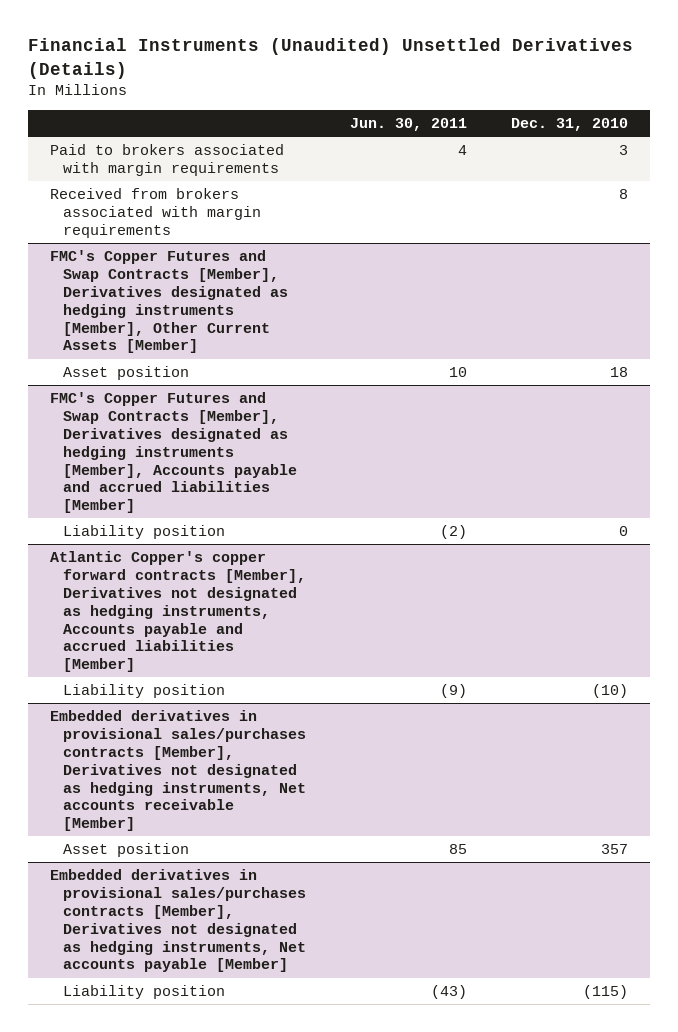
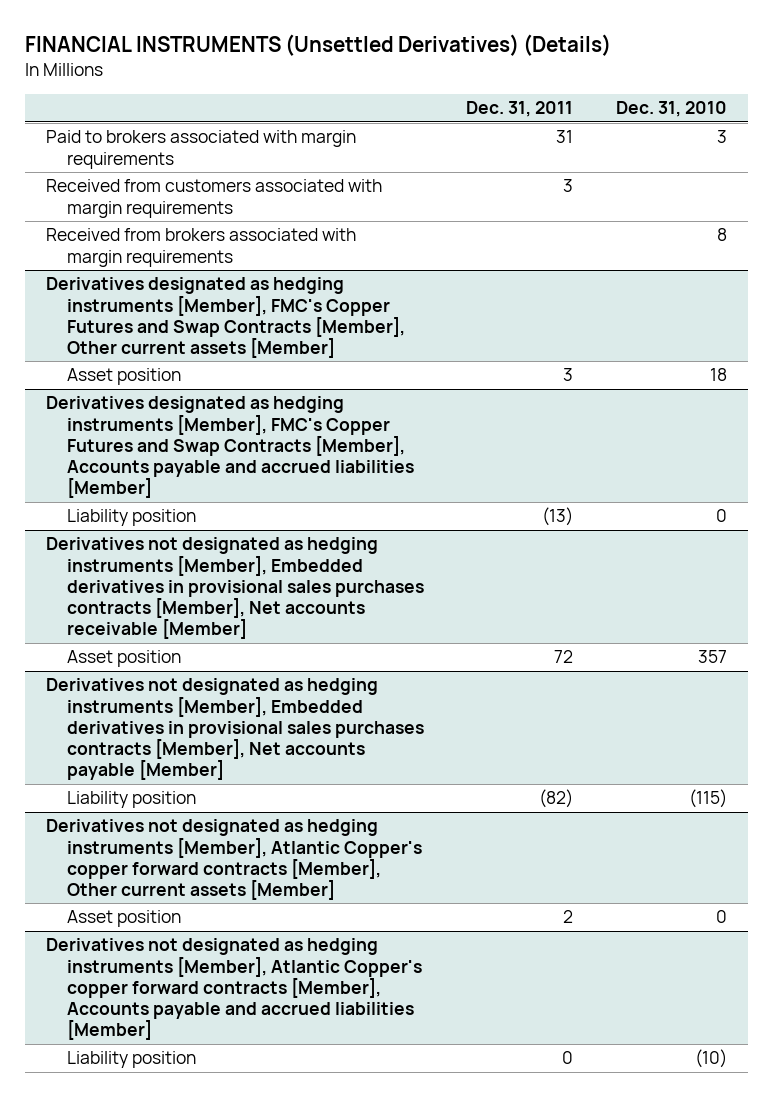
- Financial Instruments (Unaudited) Unsettled Derivatives (Details)
+ FINANCIAL INSTRUMENTS (Unsettled Derivatives) (Details)
- | Jun. 30, 2011 | Dec. 31, 2010
+ | Dec. 31, 2011 | Dec. 31, 2010
+ Received from customers associated with margin requirements | 3 |
- FMC's Copper Futures and Swap Contracts [Member], Derivatives designated as hedging instruments [Member], Other Current Assets [Member]
+ Derivatives designated as hedging instruments [Member], FMC's Copper Futures and Swap Contracts [Member], Other current assets [Member]
- FMC's Copper Futures and Swap Contracts [Member], Derivatives designated as hedging instruments [Member], Accounts payable and accrued liabilities [Member]
+ Derivatives designated as hedging instruments [Member], FMC's Copper Futures and Swap Contracts [Member], Accounts payable and accrued liabilities [Member]
- Atlantic Copper's copper forward contracts [Member], Derivatives not designated as hedging instruments, Accounts payable and accrued liabilities [Member]
- Liability position | (9) | (10)
- Embedded derivatives in provisional sales/purchases contracts [Member], Derivatives not designated as hedging instruments, Net accounts receivable [Member]
+ Derivatives not designated as hedging instruments [Member], Embedded derivatives in provisional sales purchases contracts [Member], Net accounts receivable [Member]
- Embedded derivatives in provisional sales/purchases contracts [Member], Derivatives not designated as hedging instruments, Net accounts payable [Member]
+ Derivatives not designated as hedging instruments [Member], Embedded derivatives in provisional sales purchases contracts [Member], Net accounts payable [Member]
+ Derivatives not designated as hedging instruments [Member], Atlantic Copper's copper forward contracts [Member], Other current assets [Member]
+ Asset position | 2 | 0
+ Derivatives not designated as hedging instruments [Member], Atlantic Copper's copper forward contracts [Member], Accounts payable and accrued liabilities [Member]
+ Liability position | 0 | (10)

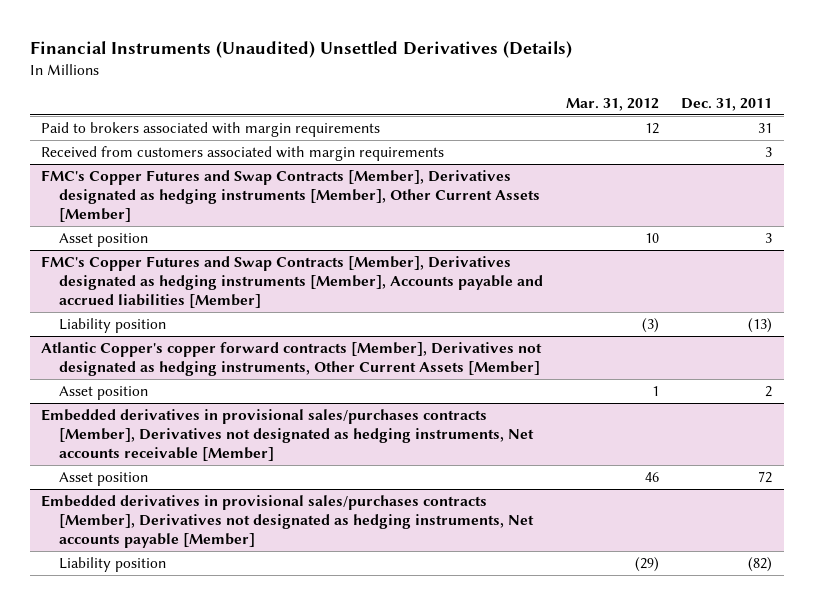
- FINANCIAL INSTRUMENTS (Unsettled Derivatives) (Details)
+ Financial Instruments (Unaudited) Unsettled Derivatives (Details)
- | Dec. 31, 2011 | Dec. 31, 2010
+ | Mar. 31, 2012 | Dec. 31, 2011
- Received from brokers associated with margin requirements | | 8
- Derivatives designated as hedging instruments [Member], FMC's Copper Futures and Swap Contracts [Member], Other current assets [Member]
+ FMC's Copper Futures and Swap Contracts [Member], Derivatives designated as hedging instruments [Member], Other Current Assets [Member]
- Derivatives designated as hedging instruments [Member], FMC's Copper Futures and Swap Contracts [Member], Accounts payable and accrued liabilities [Member]
+ FMC's Copper Futures and Swap Contracts [Member], Derivatives designated as hedging instruments [Member], Accounts payable and accrued liabilities [Member]
- Derivatives not designated as hedging instruments [Member], Embedded derivatives in provisional sales purchases contracts [Member], Net accounts receivable [Member]
+ Atlantic Copper's copper forward contracts [Member], Derivatives not designated as hedging instruments, Other Current Assets [Member]
+ Asset position | 1 | 2
+ Embedded derivatives in provisional sales/purchases contracts [Member], Derivatives not designated as hedging instruments, Net accounts receivable [Member]
- Derivatives not designated as hedging instruments [Member], Embedded derivatives in provisional sales purchases contracts [Member], Net accounts payable [Member]
+ Embedded derivatives in provisional sales/purchases contracts [Member], Derivatives not designated as hedging instruments, Net accounts payable [Member]
- Derivatives not designated as hedging instruments [Member], Atlantic Copper's copper forward contracts [Member], Other current assets [Member]
- Asset position | 2 | 0
- Derivatives not designated as hedging instruments [Member], Atlantic Copper's copper forward contracts [Member], Accounts payable and accrued liabilities [Member]
- Liability position | 0 | (10)

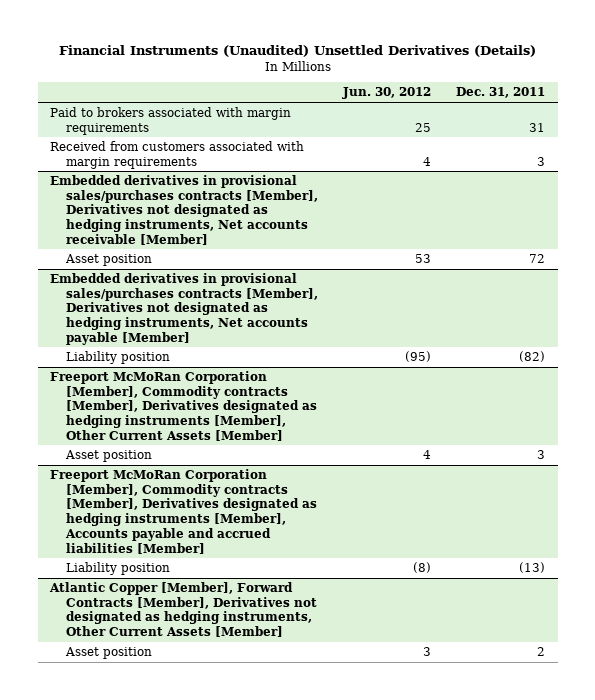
- | Mar. 31, 2012 | Dec. 31, 2011
+ | Jun. 30, 2012 | Dec. 31, 2011
- FMC's Copper Futures and Swap Contracts [Member], Derivatives designated as hedging instruments [Member], Other Current Assets [Member]
- Asset position | 10 | 3
- FMC's Copper Futures and Swap Contracts [Member], Derivatives designated as hedging instruments [Member], Accounts payable and accrued liabilities [Member]
- Liability position | (3) | (13)
- Atlantic Copper's copper forward contracts [Member], Derivatives not designated as hedging instruments, Other Current Assets [Member]
- Asset position | 1 | 2
+ Freeport McMoRan Corporation [Member], Commodity contracts [Member], Derivatives designated as hedging instruments [Member], Other Current Assets [Member]
+ Asset position | 4 | 3
+ Freeport McMoRan Corporation [Member], Commodity contracts [Member], Derivatives designated as hedging instruments [Member], Accounts payable and accrued liabilities [Member]
+ Liability position | (8) | (13)
+ Atlantic Copper [Member], Forward Contracts [Member], Derivatives not designated as hedging instruments, Other Current Assets [Member]
+ Asset position | 3 | 2

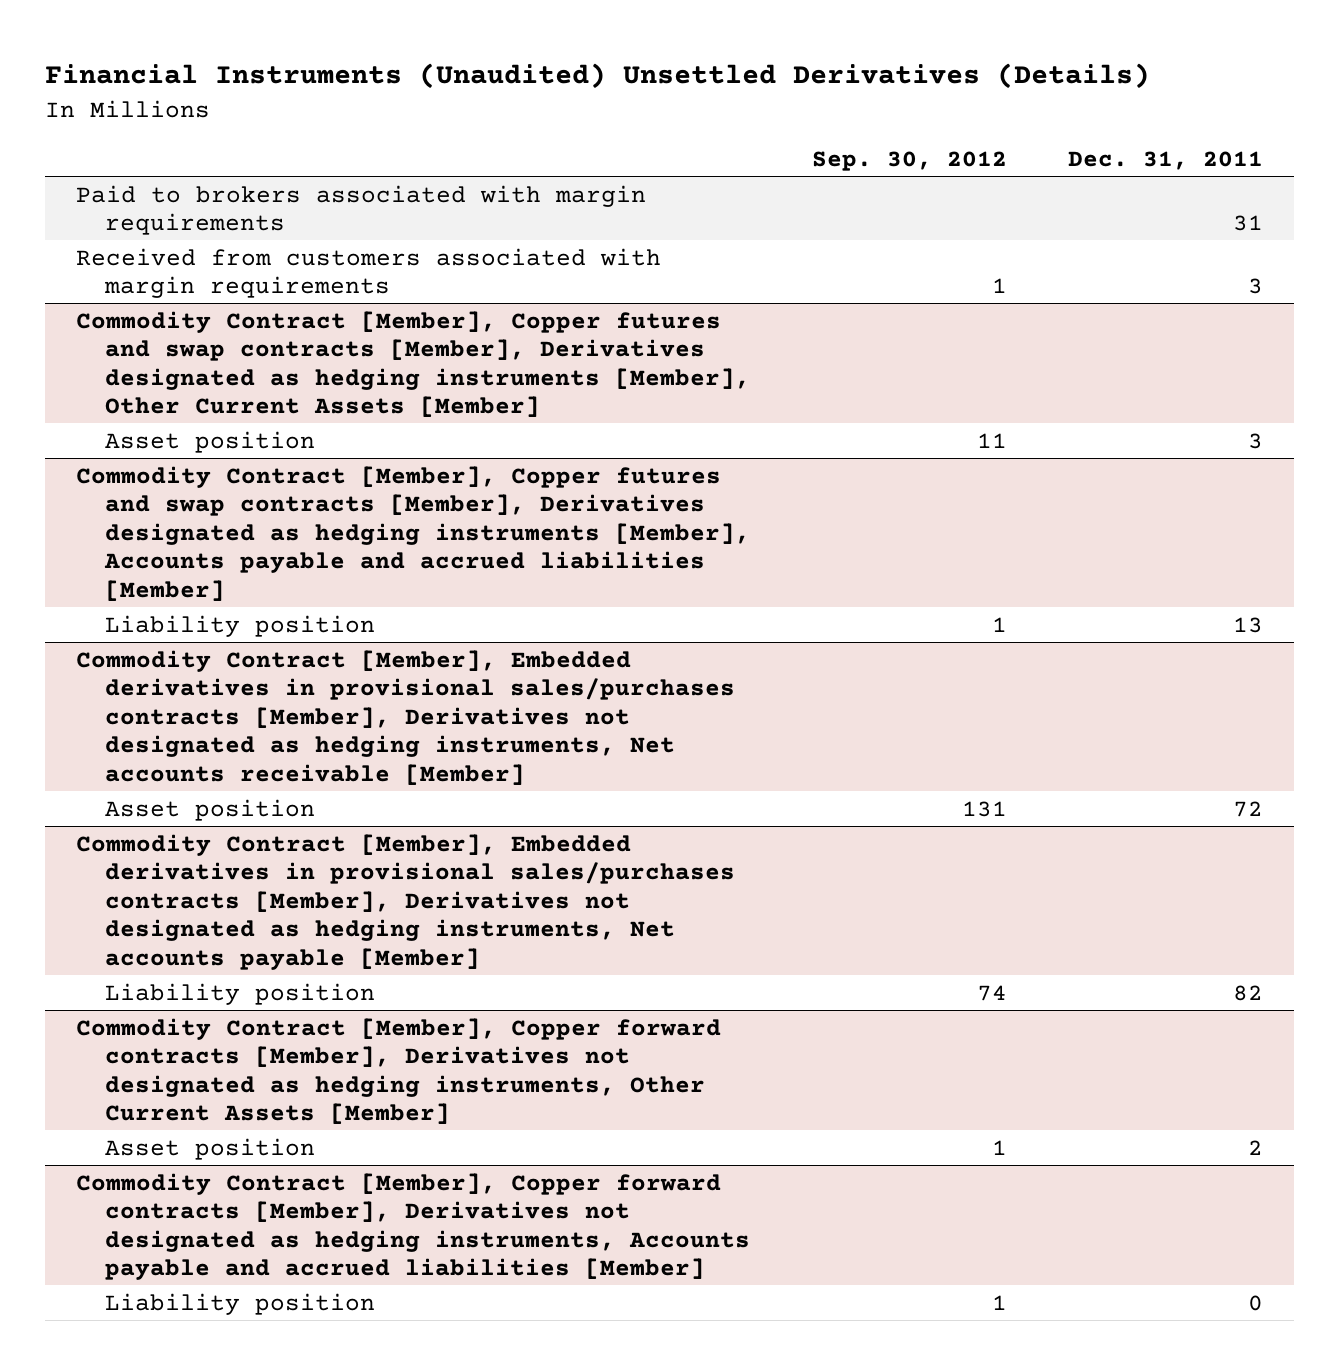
- | Jun. 30, 2012 | Dec. 31, 2011
+ | Sep. 30, 2012 | Dec. 31, 2011
- Embedded derivatives in provisional sales/purchases contracts [Member], Derivatives not designated as hedging instruments, Net accounts receivable [Member]
- Asset position | 53 | 72
- Embedded derivatives in provisional sales/purchases contracts [Member], Derivatives not designated as hedging instruments, Net accounts payable [Member]
- Liability position | (95) | (82)
- Freeport McMoRan Corporation [Member], Commodity contracts [Member], Derivatives designated as hedging instruments [Member], Other Current Assets [Member]
+ Commodity Contract [Member], Copper futures and swap contracts [Member], Derivatives designated as hedging instruments [Member], Other Current Assets [Member]
- Freeport McMoRan Corporation [Member], Commodity contracts [Member], Derivatives designated as hedging instruments [Member], Accounts payable and accrued liabilities [Member]
- Liability position | (8) | (13)
- Atlantic Copper [Member], Forward Contracts [Member], Derivatives not designated as hedging instruments, Other Current Assets [Member]
+ Commodity Contract [Member], Copper futures and swap contracts [Member], Derivatives designated as hedging instruments [Member], Accounts payable and accrued liabilities [Member]
+ Liability position | 1 | 13
+ Commodity Contract [Member], Embedded derivatives in provisional sales/purchases contracts [Member], Derivatives not designated as hedging instruments, Net accounts receivable [Member]
+ Asset position | 131 | 72
+ Commodity Contract [Member], Embedded derivatives in provisional sales/purchases contracts [Member], Derivatives not designated as hedging instruments, Net accounts payable [Member]
+ Liability position | 74 | 82
+ Commodity Contract [Member], Copper forward contracts [Member], Derivatives not designated as hedging instruments, Other Current Assets [Member]
+ Commodity Contract [Member], Copper forward contracts [Member], Derivatives not designated as hedging instruments, Accounts payable and accrued liabilities [Member]
+ Liability position | 1 | 0

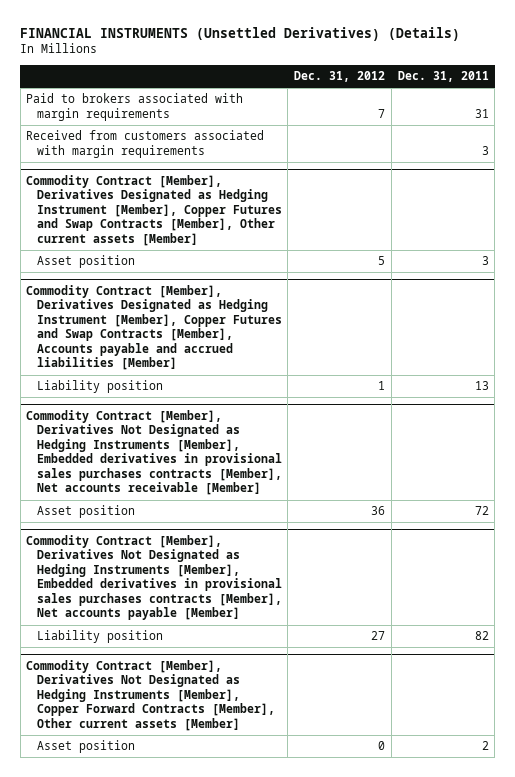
- Financial Instruments (Unaudited) Unsettled Derivatives (Details)
+ FINANCIAL INSTRUMENTS (Unsettled Derivatives) (Details)
- | Sep. 30, 2012 | Dec. 31, 2011
+ | Dec. 31, 2012 | Dec. 31, 2011
- Commodity Contract [Member], Copper futures and swap contracts [Member], Derivatives designated as hedging instruments [Member], Other Current Assets [Member]
+ Commodity Contract [Member], Derivatives Designated as Hedging Instrument [Member], Copper Futures and Swap Contracts [Member], Other current assets [Member]
- Commodity Contract [Member], Copper futures and swap contracts [Member], Derivatives designated as hedging instruments [Member], Accounts payable and accrued liabilities [Member]
+ Commodity Contract [Member], Derivatives Designated as Hedging Instrument [Member], Copper Futures and Swap Contracts [Member], Accounts payable and accrued liabilities [Member]
- Commodity Contract [Member], Embedded derivatives in provisional sales/purchases contracts [Member], Derivatives not designated as hedging instruments, Net accounts receivable [Member]
+ Commodity Contract [Member], Derivatives Not Designated as Hedging Instruments [Member], Embedded derivatives in provisional sales purchases contracts [Member], Net accounts receivable [Member]
- Commodity Contract [Member], Embedded derivatives in provisional sales/purchases contracts [Member], Derivatives not designated as hedging instruments, Net accounts payable [Member]
+ Commodity Contract [Member], Derivatives Not Designated as Hedging Instruments [Member], Embedded derivatives in provisional sales purchases contracts [Member], Net accounts payable [Member]
- Commodity Contract [Member], Copper forward contracts [Member], Derivatives not designated as hedging instruments, Other Current Assets [Member]
+ Commodity Contract [Member], Derivatives Not Designated as Hedging Instruments [Member], Copper Forward Contracts [Member], Other current assets [Member]
- Commodity Contract [Member], Copper forward contracts [Member], Derivatives not designated as hedging instruments, Accounts payable and accrued liabilities [Member]
- Liability position | 1 | 0

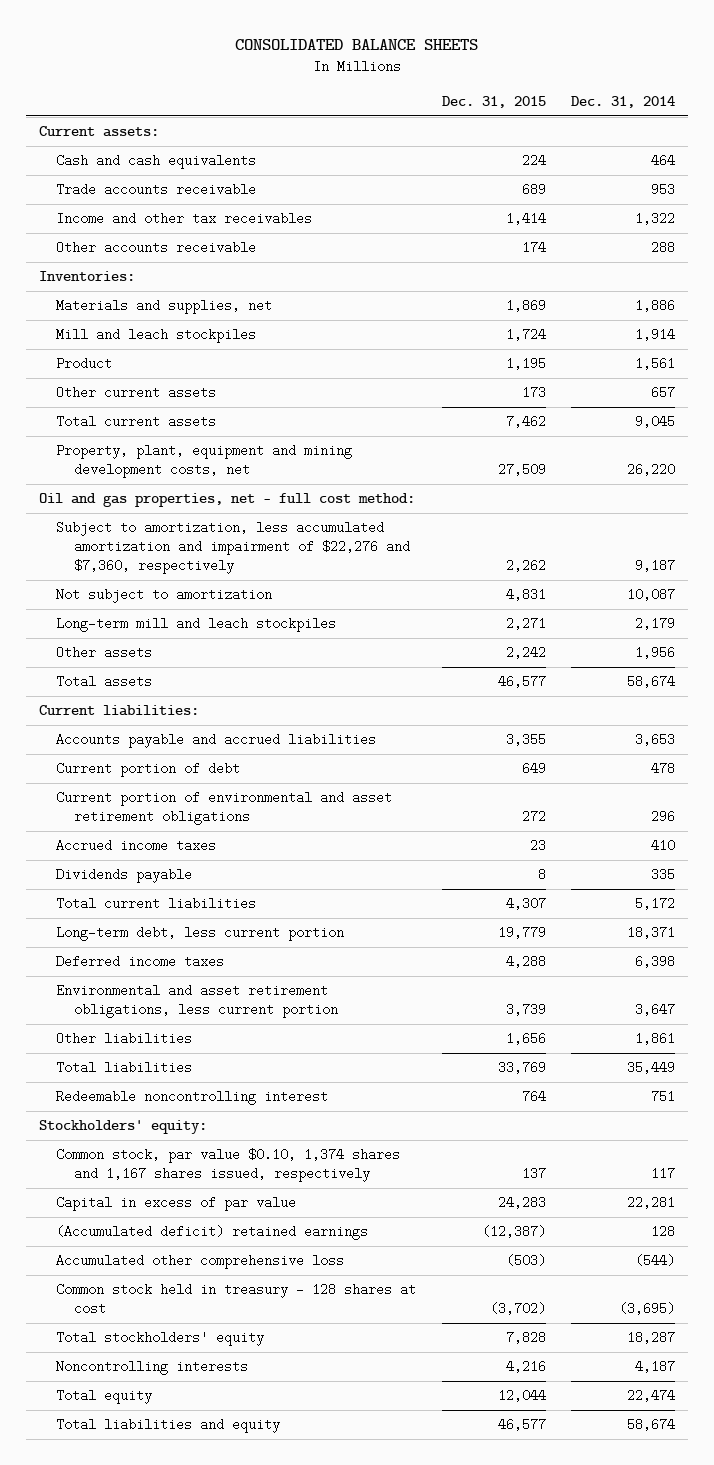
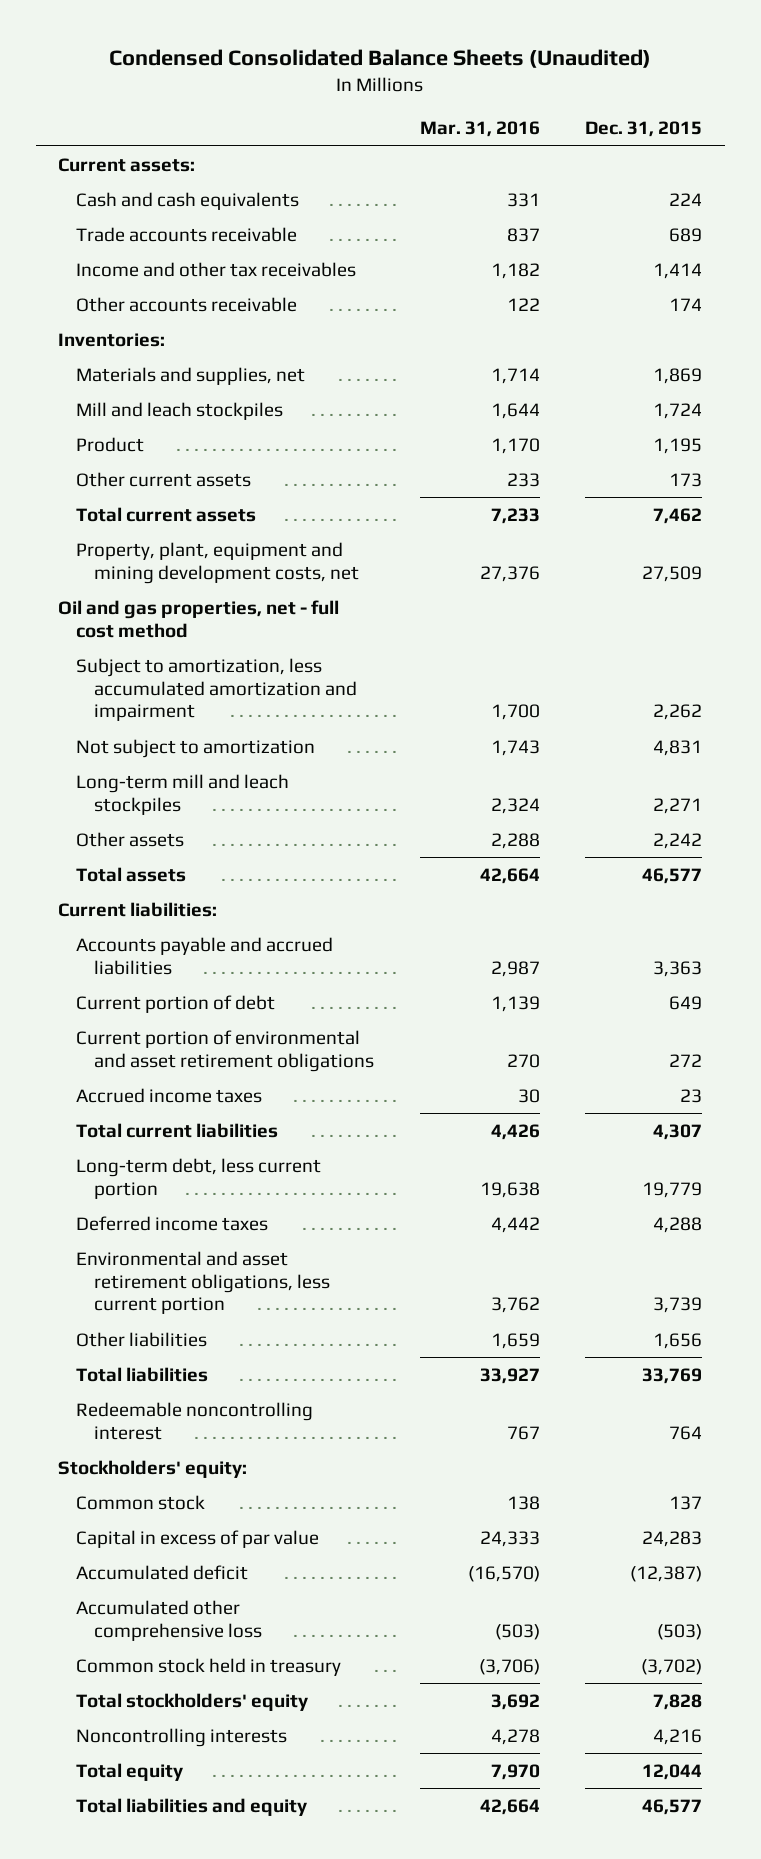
- CONSOLIDATED BALANCE SHEETS
+ Condensed Consolidated Balance Sheets (Unaudited)
- | Dec. 31, 2015 | Dec. 31, 2014
+ | Mar. 31, 2016 | Dec. 31, 2015
- Oil and gas properties, net - full cost method:
- Subject to amortization, less accumulated amortization and impairment of $22,276 and $7,360, respectively | 2,262 | 9,187
+ Oil and gas properties, net - full cost method
+ Subject to amortization, less accumulated amortization and impairment | 1,700 | 2,262
- Accounts payable and accrued liabilities | 3,355 | 3,653
+ Accounts payable and accrued liabilities | 2,987 | 3,363
- Dividends payable | 8 | 335
- Common stock, par value $0.10, 1,374 shares and 1,167 shares issued, respectively | 137 | 117
+ Common stock | 138 | 137
- (Accumulated deficit) retained earnings | (12,387) | 128
+ Accumulated deficit | (16,570) | (12,387)
- Common stock held in treasury - 128 shares at cost | (3,702) | (3,695)
+ Common stock held in treasury | (3,706) | (3,702)

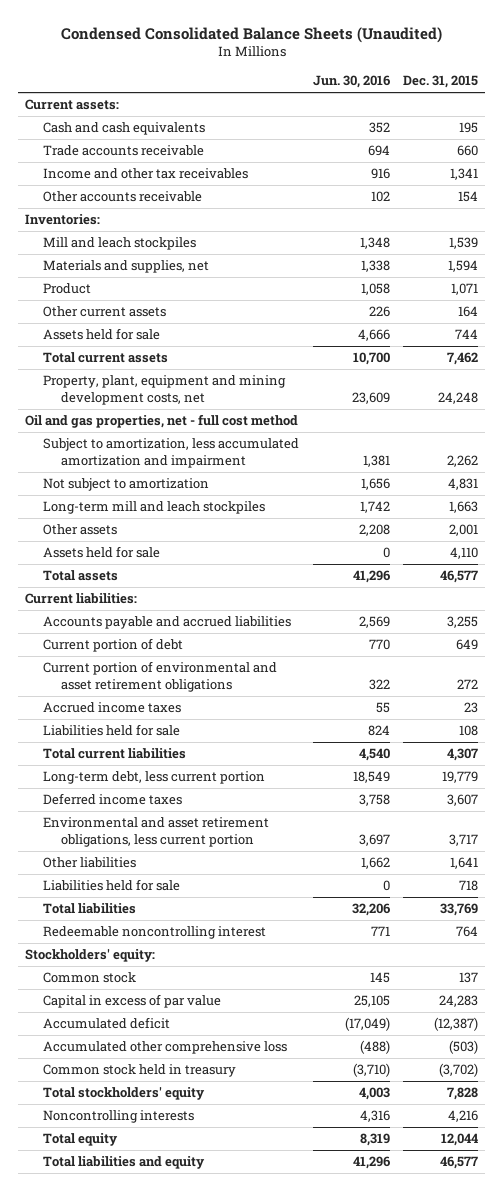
- | Mar. 31, 2016 | Dec. 31, 2015
+ | Jun. 30, 2016 | Dec. 31, 2015
- Cash and cash equivalents | 331 | 224
- Trade accounts receivable | 837 | 689
- Income and other tax receivables | 1,182 | 1,414
- Other accounts receivable | 122 | 174
+ Cash and cash equivalents | 352 | 195
+ Trade accounts receivable | 694 | 660
+ Income and other tax receivables | 916 | 1,341
+ Other accounts receivable | 102 | 154
- Materials and supplies, net | 1,714 | 1,869
- Mill and leach stockpiles | 1,644 | 1,724
- Product | 1,170 | 1,195
- Other current assets | 233 | 173
+ Mill and leach stockpiles | 1,348 | 1,539
+ Materials and supplies, net | 1,338 | 1,594
+ Product | 1,058 | 1,071
+ Other current assets | 226 | 164
+ Assets held for sale | 4,666 | 744
- Property, plant, equipment and mining development costs, net | 27,376 | 27,509
+ Property, plant, equipment and mining development costs, net | 23,609 | 24,248
- Long-term mill and leach stockpiles | 2,324 | 2,271
- Other assets | 2,288 | 2,242
+ Long-term mill and leach stockpiles | 1,742 | 1,663
+ Other assets | 2,208 | 2,001
+ Assets held for sale | 0 | 4,110
- Accounts payable and accrued liabilities | 2,987 | 3,363
+ Accounts payable and accrued liabilities | 2,569 | 3,255
+ Liabilities held for sale | 824 | 108
- Deferred income taxes | 4,442 | 4,288
- Environmental and asset retirement obligations, less current portion | 3,762 | 3,739
- Other liabilities | 1,659 | 1,656
+ Deferred income taxes | 3,758 | 3,607
+ Environmental and asset retirement obligations, less current portion | 3,697 | 3,717
+ Other liabilities | 1,662 | 1,641
+ Liabilities held for sale | 0 | 718

